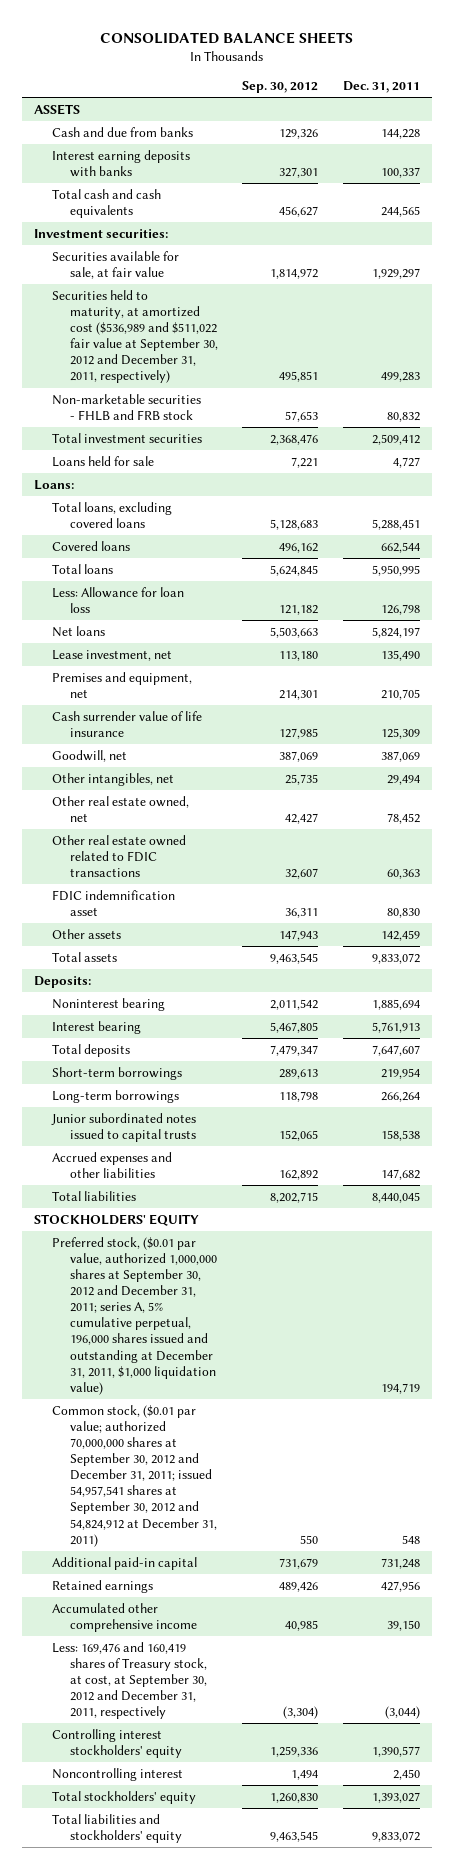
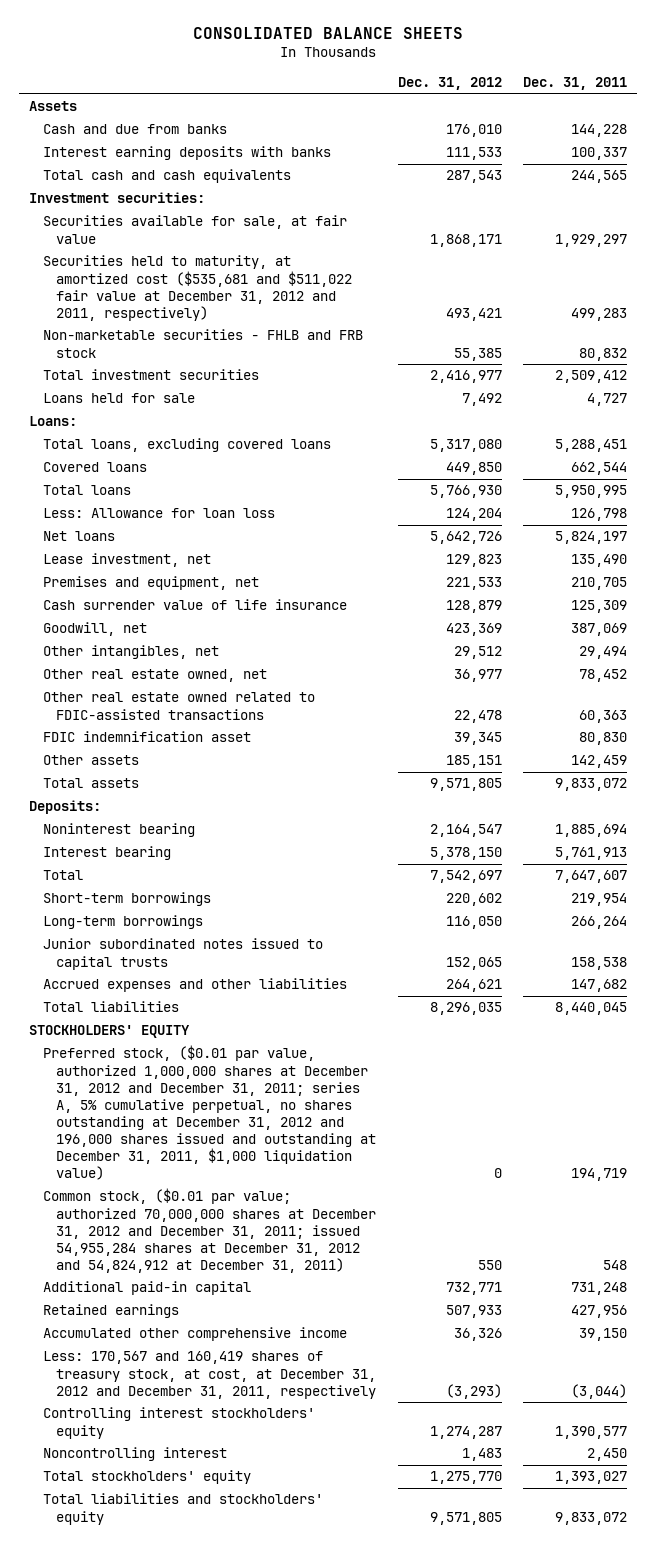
- | Sep. 30, 2012 | Dec. 31, 2011
+ | Dec. 31, 2012 | Dec. 31, 2011
- ASSETS
+ Assets
- Securities held to maturity, at amortized cost ($536,989 and $511,022 fair value at September 30, 2012 and December 31, 2011, respectively) | 495,851 | 499,283
+ Securities held to maturity, at amortized cost ($535,681 and $511,022 fair value at December 31, 2012 and 2011, respectively) | 493,421 | 499,283
- Other real estate owned related to FDIC transactions | 32,607 | 60,363
+ Other real estate owned related to FDIC-assisted transactions | 22,478 | 60,363
- Total deposits | 7,479,347 | 7,647,607
+ Total | 7,542,697 | 7,647,607
- Preferred stock, ($0.01 par value, authorized 1,000,000 shares at September 30, 2012 and December 31, 2011; series A, 5% cumulative perpetual, 196,000 shares issued and outstanding at December 31, 2011, $1,000 liquidation value) | | 194,719
- Common stock, ($0.01 par value; authorized 70,000,000 shares at September 30, 2012 and December 31, 2011; issued 54,957,541 shares at September 30, 2012 and 54,824,912 at December 31, 2011) | 550 | 548
+ Preferred stock, ($0.01 par value, authorized 1,000,000 shares at December 31, 2012 and December 31, 2011; series A, 5% cumulative perpetual, no shares outstanding at December 31, 2012 and 196,000 shares issued and outstanding at December 31, 2011, $1,000 liquidation value) | 0 | 194,719
+ Common stock, ($0.01 par value; authorized 70,000,000 shares at December 31, 2012 and December 31, 2011; issued 54,955,284 shares at December 31, 2012 and 54,824,912 at December 31, 2011) | 550 | 548
- Less: 169,476 and 160,419 shares of Treasury stock, at cost, at September 30, 2012 and December 31, 2011, respectively | (3,304) | (3,044)
+ Less: 170,567 and 160,419 shares of treasury stock, at cost, at December 31, 2012 and December 31, 2011, respectively | (3,293) | (3,044)

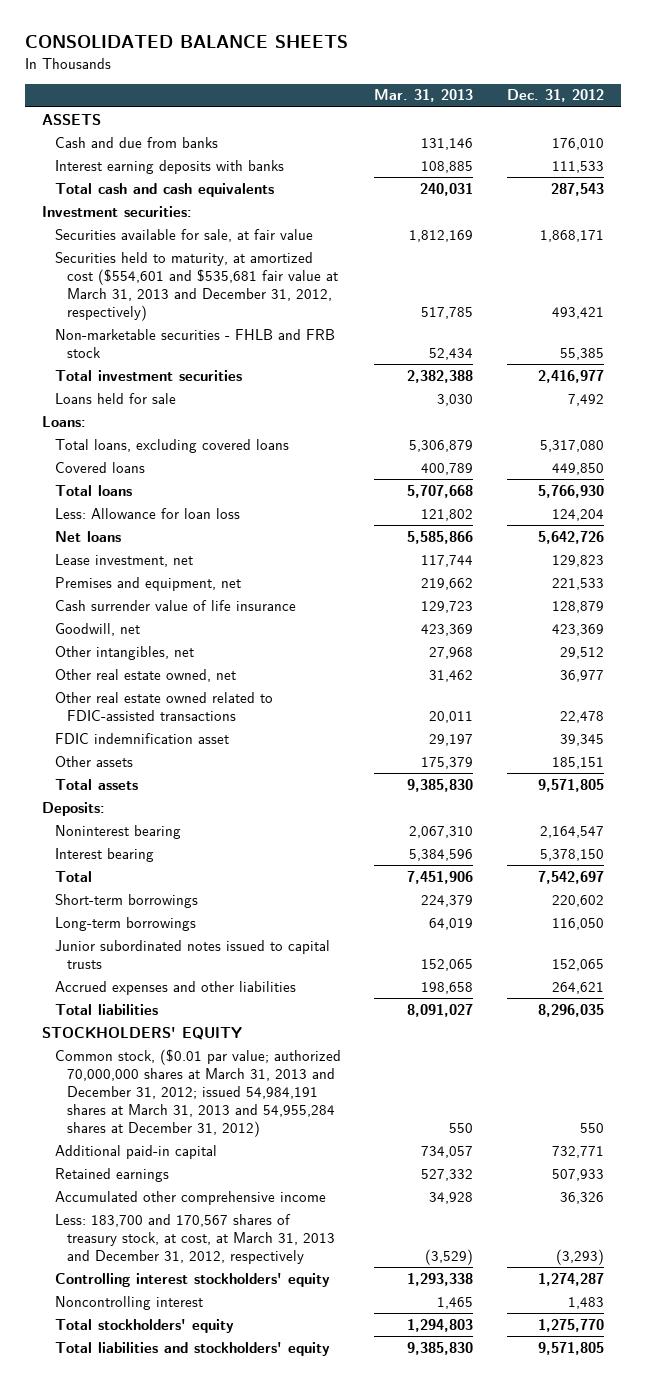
- | Dec. 31, 2012 | Dec. 31, 2011
+ | Mar. 31, 2013 | Dec. 31, 2012
- Assets
+ ASSETS
- Securities held to maturity, at amortized cost ($535,681 and $511,022 fair value at December 31, 2012 and 2011, respectively) | 493,421 | 499,283
+ Securities held to maturity, at amortized cost ($554,601 and $535,681 fair value at March 31, 2013 and December 31, 2012, respectively) | 517,785 | 493,421
- Preferred stock, ($0.01 par value, authorized 1,000,000 shares at December 31, 2012 and December 31, 2011; series A, 5% cumulative perpetual, no shares outstanding at December 31, 2012 and 196,000 shares issued and outstanding at December 31, 2011, $1,000 liquidation value) | 0 | 194,719
- Common stock, ($0.01 par value; authorized 70,000,000 shares at December 31, 2012 and December 31, 2011; issued 54,955,284 shares at December 31, 2012 and 54,824,912 at December 31, 2011) | 550 | 548
+ Common stock, ($0.01 par value; authorized 70,000,000 shares at March 31, 2013 and December 31, 2012; issued 54,984,191 shares at March 31, 2013 and 54,955,284 shares at December 31, 2012) | 550 | 550
- Less: 170,567 and 160,419 shares of treasury stock, at cost, at December 31, 2012 and December 31, 2011, respectively | (3,293) | (3,044)
+ Less: 183,700 and 170,567 shares of treasury stock, at cost, at March 31, 2013 and December 31, 2012, respectively | (3,529) | (3,293)

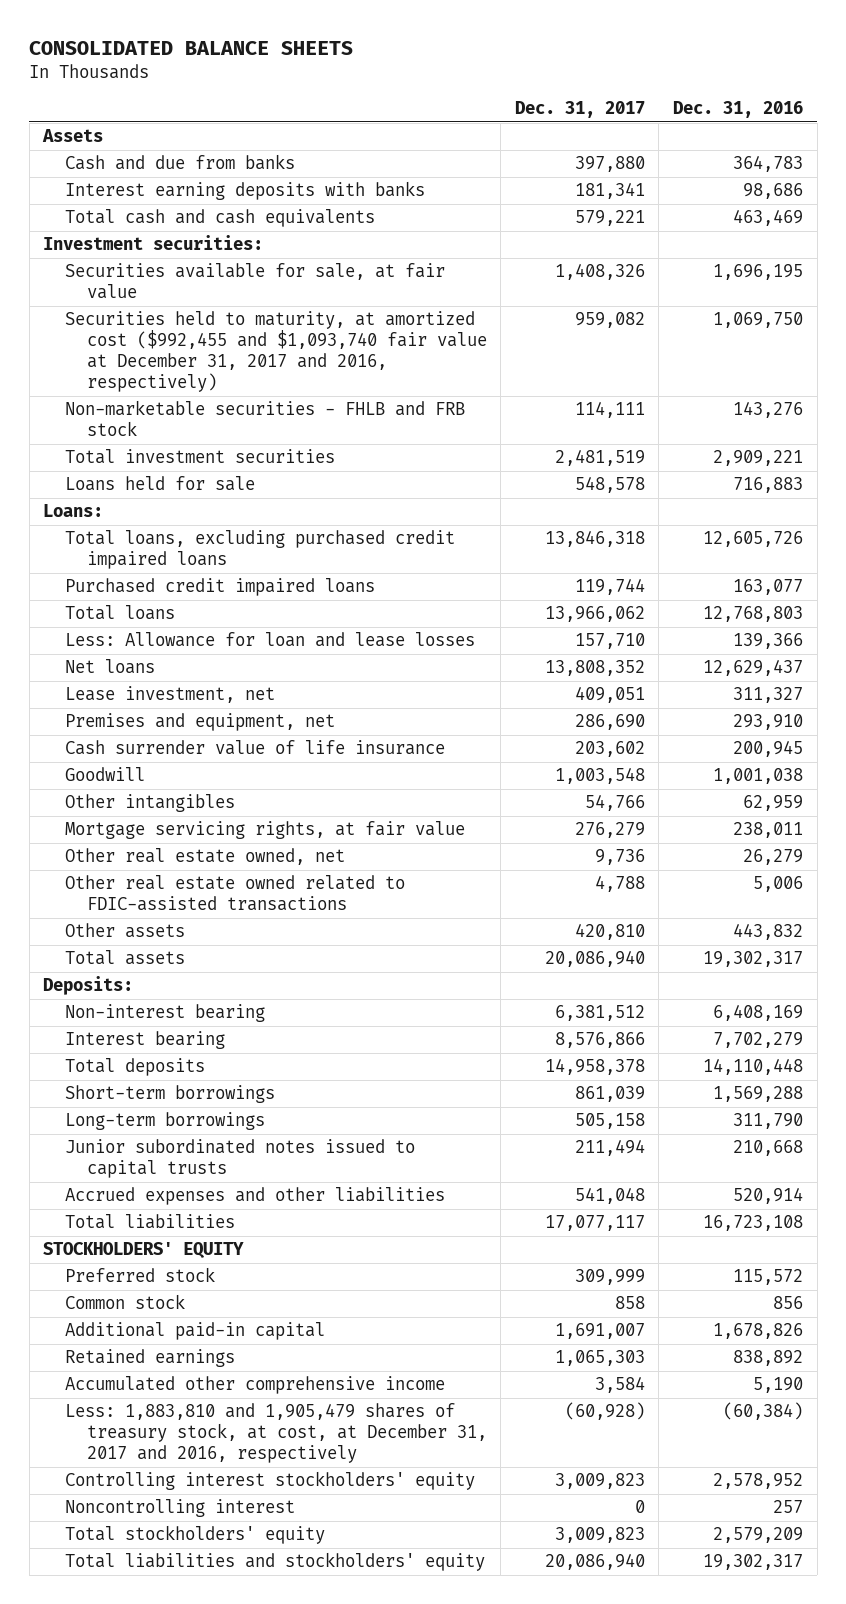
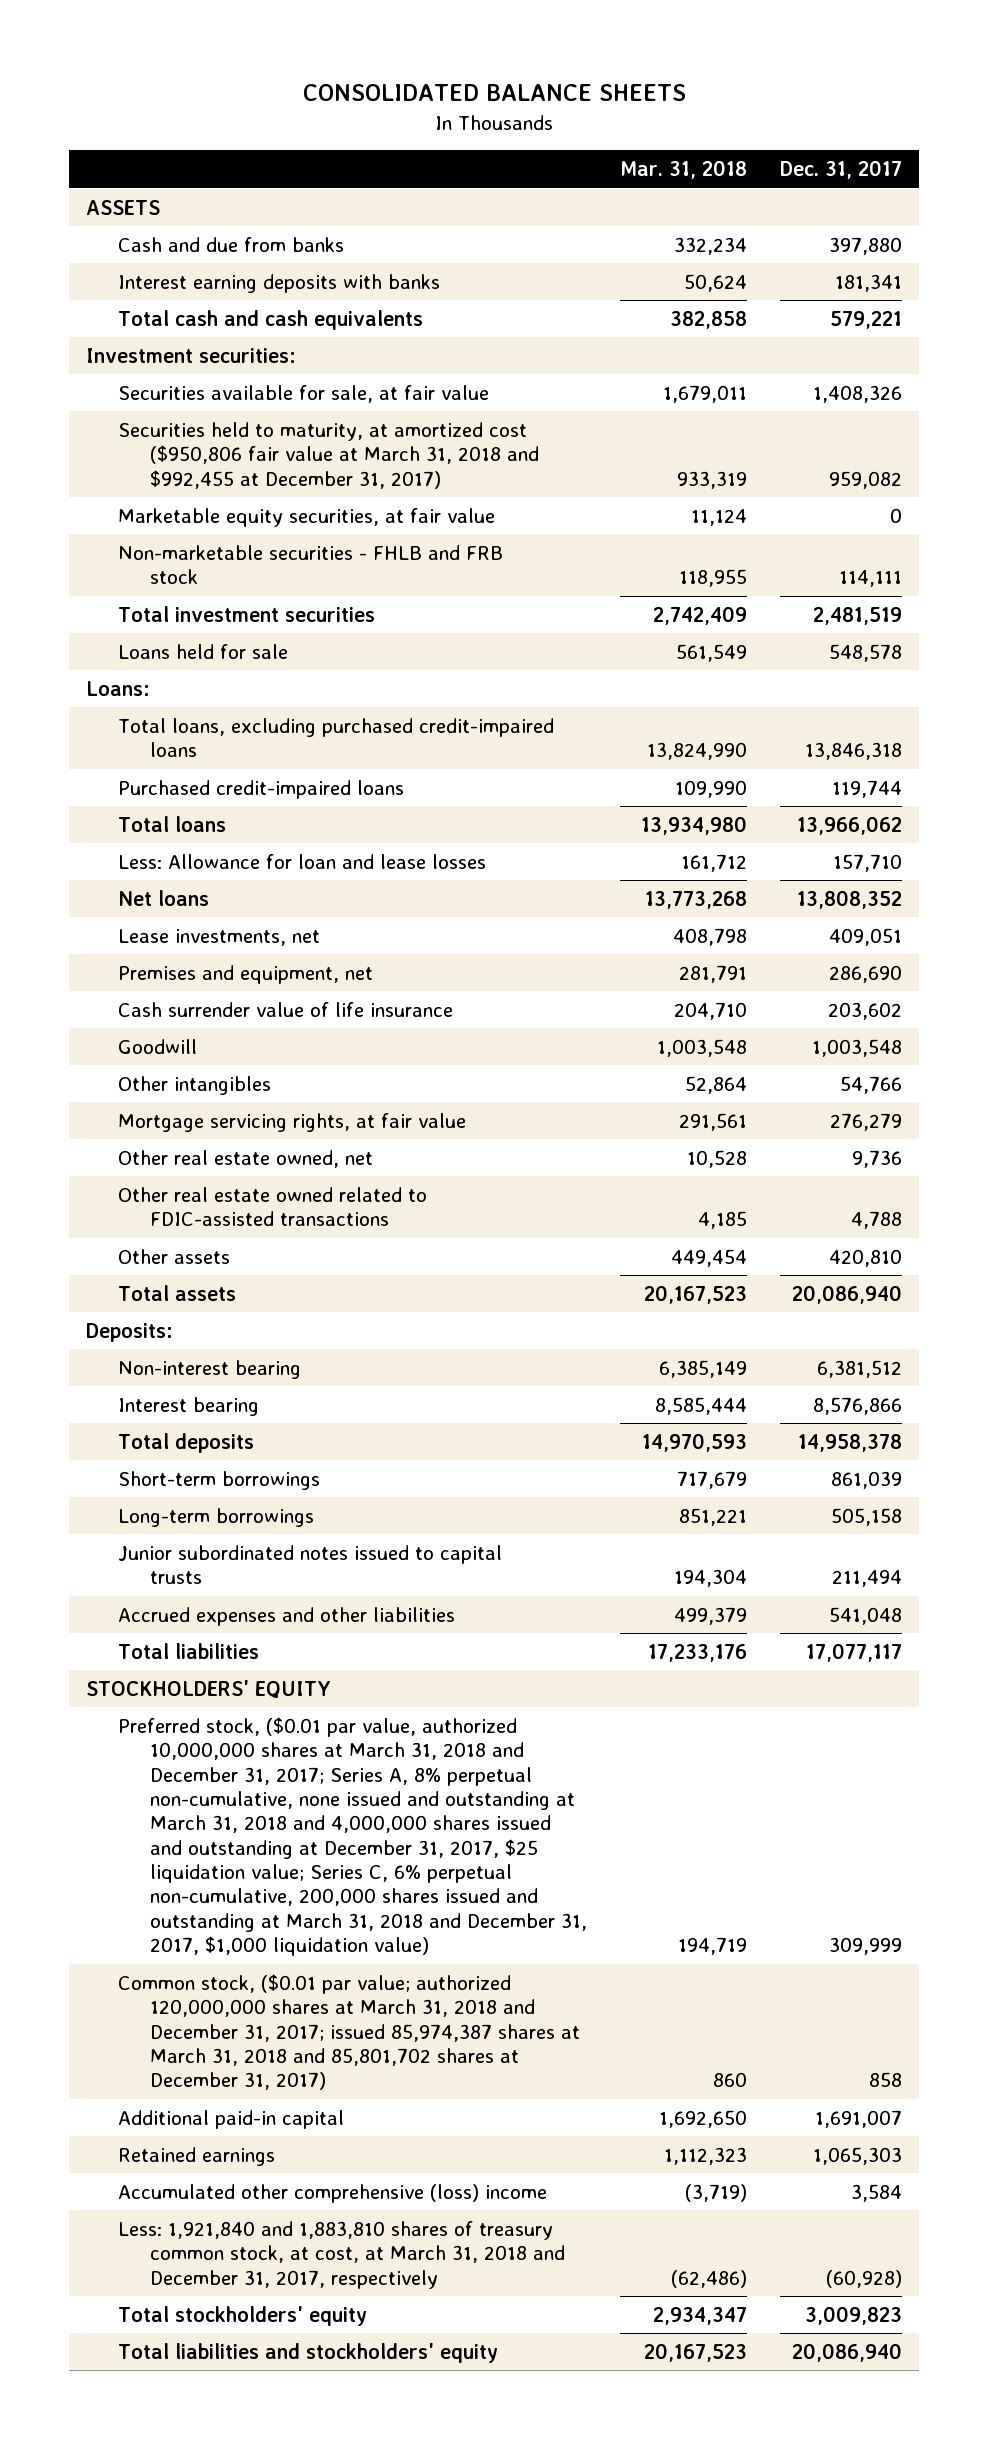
- | Dec. 31, 2017 | Dec. 31, 2016
+ | Mar. 31, 2018 | Dec. 31, 2017
- Assets
+ ASSETS
- Securities held to maturity, at amortized cost ($992,455 and $1,093,740 fair value at December 31, 2017 and 2016, respectively) | 959,082 | 1,069,750
+ Securities held to maturity, at amortized cost ($950,806 fair value at March 31, 2018 and $992,455 at December 31, 2017) | 933,319 | 959,082
+ Marketable equity securities, at fair value | 11,124 | 0
- Total loans, excluding purchased credit impaired loans | 13,846,318 | 12,605,726
- Purchased credit impaired loans | 119,744 | 163,077
+ Total loans, excluding purchased credit-impaired loans | 13,824,990 | 13,846,318
+ Purchased credit-impaired loans | 109,990 | 119,744
- Lease investment, net | 409,051 | 311,327
+ Lease investments, net | 408,798 | 409,051
- Preferred stock | 309,999 | 115,572
- Common stock | 858 | 856
+ Preferred stock, ($0.01 par value, authorized 10,000,000 shares at March 31, 2018 and December 31, 2017; Series A, 8% perpetual non-cumulative, none issued and outstanding at March 31, 2018 and 4,000,000 shares issued and outstanding at December 31, 2017, $25 liquidation value; Series C, 6% perpetual non-cumulative, 200,000 shares issued and outstanding at March 31, 2018 and December 31, 2017, $1,000 liquidation value) | 194,719 | 309,999
+ Common stock, ($0.01 par value; authorized 120,000,000 shares at March 31, 2018 and December 31, 2017; issued 85,974,387 shares at March 31, 2018 and 85,801,702 shares at December 31, 2017) | 860 | 858
- Accumulated other comprehensive income | 3,584 | 5,190
- Less: 1,883,810 and 1,905,479 shares of treasury stock, at cost, at December 31, 2017 and 2016, respectively | (60,928) | (60,384)
- Controlling interest stockholders' equity | 3,009,823 | 2,578,952
- Noncontrolling interest | 0 | 257
+ Accumulated other comprehensive (loss) income | (3,719) | 3,584
+ Less: 1,921,840 and 1,883,810 shares of treasury common stock, at cost, at March 31, 2018 and December 31, 2017, respectively | (62,486) | (60,928)

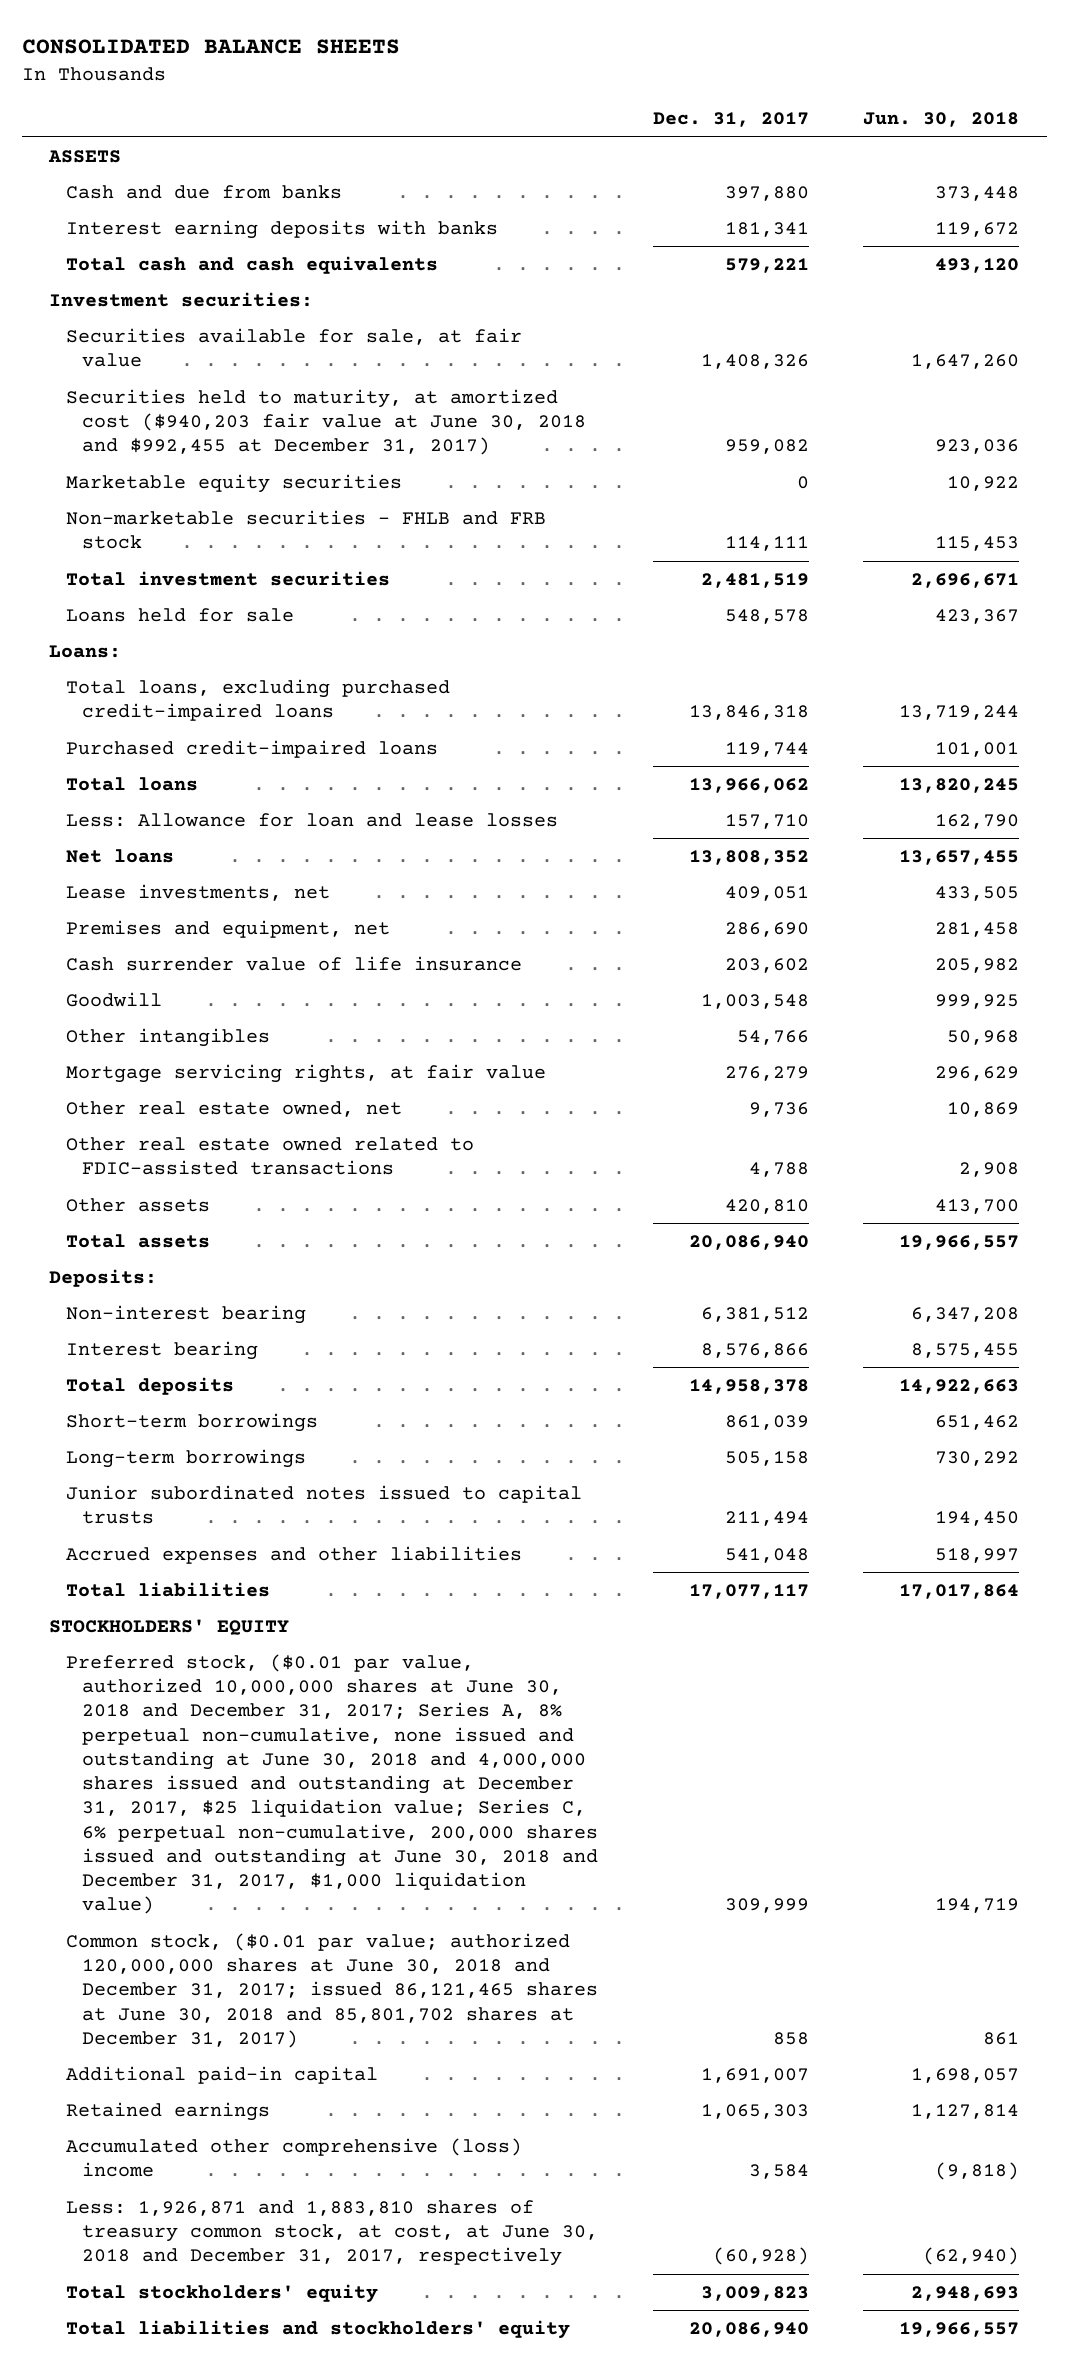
- | Mar. 31, 2018 | Dec. 31, 2017
+ | Dec. 31, 2017 | Jun. 30, 2018
- Securities held to maturity, at amortized cost ($950,806 fair value at March 31, 2018 and $992,455 at December 31, 2017) | 933,319 | 959,082
- Marketable equity securities, at fair value | 11,124 | 0
+ Securities held to maturity, at amortized cost ($940,203 fair value at June 30, 2018 and $992,455 at December 31, 2017) | 959,082 | 923,036
+ Marketable equity securities | 0 | 10,922
- Preferred stock, ($0.01 par value, authorized 10,000,000 shares at March 31, 2018 and December 31, 2017; Series A, 8% perpetual non-cumulative, none issued and outstanding at March 31, 2018 and 4,000,000 shares issued and outstanding at December 31, 2017, $25 liquidation value; Series C, 6% perpetual non-cumulative, 200,000 shares issued and outstanding at March 31, 2018 and December 31, 2017, $1,000 liquidation value) | 194,719 | 309,999
- Common stock, ($0.01 par value; authorized 120,000,000 shares at March 31, 2018 and December 31, 2017; issued 85,974,387 shares at March 31, 2018 and 85,801,702 shares at December 31, 2017) | 860 | 858
+ Preferred stock, ($0.01 par value, authorized 10,000,000 shares at June 30, 2018 and December 31, 2017; Series A, 8% perpetual non-cumulative, none issued and outstanding at June 30, 2018 and 4,000,000 shares issued and outstanding at December 31, 2017, $25 liquidation value; Series C, 6% perpetual non-cumulative, 200,000 shares issued and outstanding at June 30, 2018 and December 31, 2017, $1,000 liquidation value) | 309,999 | 194,719
+ Common stock, ($0.01 par value; authorized 120,000,000 shares at June 30, 2018 and December 31, 2017; issued 86,121,465 shares at June 30, 2018 and 85,801,702 shares at December 31, 2017) | 858 | 861
- Less: 1,921,840 and 1,883,810 shares of treasury common stock, at cost, at March 31, 2018 and December 31, 2017, respectively | (62,486) | (60,928)
+ Less: 1,926,871 and 1,883,810 shares of treasury common stock, at cost, at June 30, 2018 and December 31, 2017, respectively | (60,928) | (62,940)

